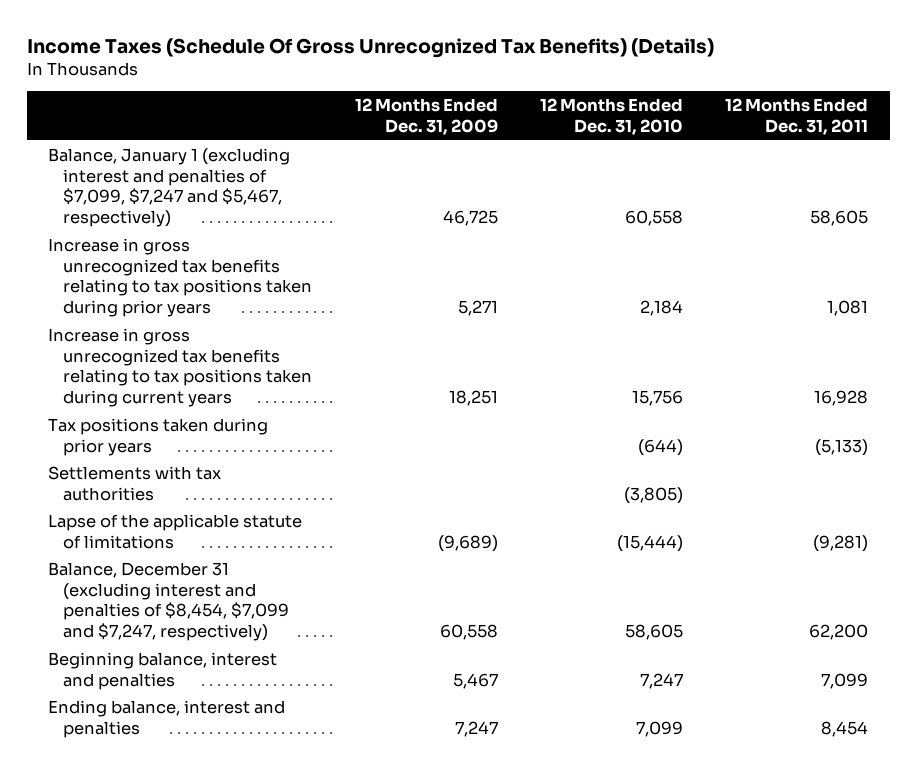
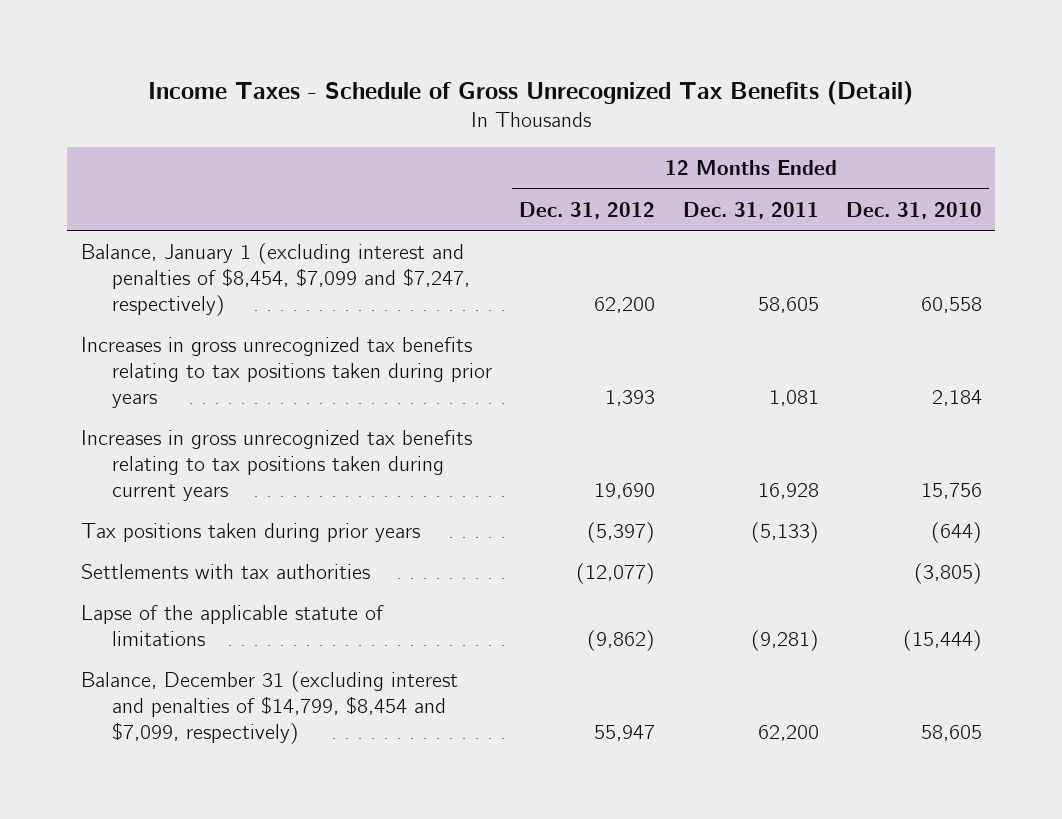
- Income Taxes (Schedule Of Gross Unrecognized Tax Benefits) (Details)
+ Income Taxes - Schedule of Gross Unrecognized Tax Benefits (Detail)
- | 12 Months Ended Dec. 31, 2009 | 12 Months Ended Dec. 31, 2010 | 12 Months Ended Dec. 31, 2011
+ | 12 Months Ended Dec. 31, 2012 | 12 Months Ended Dec. 31, 2011 | 12 Months Ended Dec. 31, 2010
- Balance, January 1 (excluding interest and penalties of $7,099, $7,247 and $5,467, respectively) | 46,725 | 60,558 | 58,605
- Increase in gross unrecognized tax benefits relating to tax positions taken during prior years | 5,271 | 2,184 | 1,081
- Increase in gross unrecognized tax benefits relating to tax positions taken during current years | 18,251 | 15,756 | 16,928
+ Balance, January 1 (excluding interest and penalties of $8,454, $7,099 and $7,247, respectively) | 62,200 | 58,605 | 60,558
+ Increases in gross unrecognized tax benefits relating to tax positions taken during prior years | 1,393 | 1,081 | 2,184
+ Increases in gross unrecognized tax benefits relating to tax positions taken during current years | 19,690 | 16,928 | 15,756
- Balance, December 31 (excluding interest and penalties of $8,454, $7,099 and $7,247, respectively) | 60,558 | 58,605 | 62,200
- Beginning balance, interest and penalties | 5,467 | 7,247 | 7,099
- Ending balance, interest and penalties | 7,247 | 7,099 | 8,454
+ Balance, December 31 (excluding interest and penalties of $14,799, $8,454 and $7,099, respectively) | 55,947 | 62,200 | 58,605

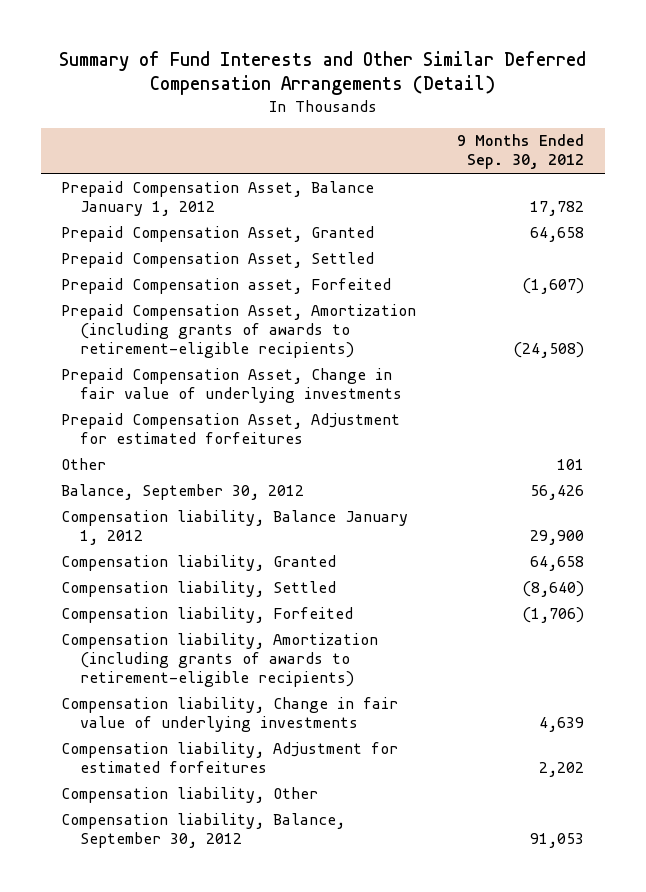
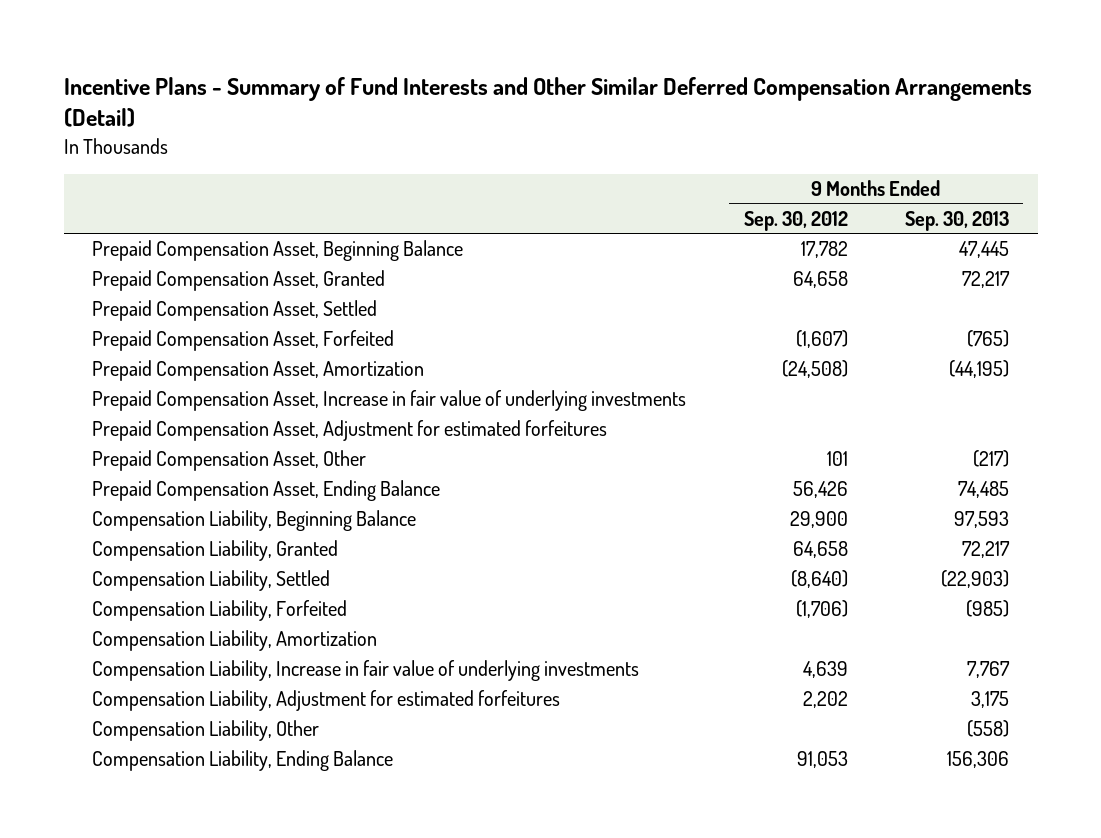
- Summary of Fund Interests and Other Similar Deferred Compensation Arrangements (Detail)
+ Incentive Plans - Summary of Fund Interests and Other Similar Deferred Compensation Arrangements (Detail)
- | 9 Months Ended Sep. 30, 2012
+ | 9 Months Ended Sep. 30, 2012 | 9 Months Ended Sep. 30, 2013
- Prepaid Compensation Asset, Balance January 1, 2012 | 17,782
+ Prepaid Compensation Asset, Beginning Balance | 17,782 | 47,445
- Prepaid Compensation asset, Forfeited | (1,607)
- Prepaid Compensation Asset, Amortization (including grants of awards to retirement-eligible recipients) | (24,508)
- Prepaid Compensation Asset, Change in fair value of underlying investments
+ Prepaid Compensation Asset, Forfeited | (1,607) | (765)
+ Prepaid Compensation Asset, Amortization | (24,508) | (44,195)
+ Prepaid Compensation Asset, Increase in fair value of underlying investments
- Other | 101
- Balance, September 30, 2012 | 56,426
- Compensation liability, Balance January 1, 2012 | 29,900
- Compensation liability, Granted | 64,658
- Compensation liability, Settled | (8,640)
- Compensation liability, Forfeited | (1,706)
- Compensation liability, Amortization (including grants of awards to retirement-eligible recipients)
- Compensation liability, Change in fair value of underlying investments | 4,639
- Compensation liability, Adjustment for estimated forfeitures | 2,202
- Compensation liability, Other
- Compensation liability, Balance, September 30, 2012 | 91,053
+ Prepaid Compensation Asset, Other | 101 | (217)
+ Prepaid Compensation Asset, Ending Balance | 56,426 | 74,485
+ Compensation Liability, Beginning Balance | 29,900 | 97,593
+ Compensation Liability, Granted | 64,658 | 72,217
+ Compensation Liability, Settled | (8,640) | (22,903)
+ Compensation Liability, Forfeited | (1,706) | (985)
+ Compensation Liability, Amortization
+ Compensation Liability, Increase in fair value of underlying investments | 4,639 | 7,767
+ Compensation Liability, Adjustment for estimated forfeitures | 2,202 | 3,175
+ Compensation Liability, Other | | (558)
+ Compensation Liability, Ending Balance | 91,053 | 156,306

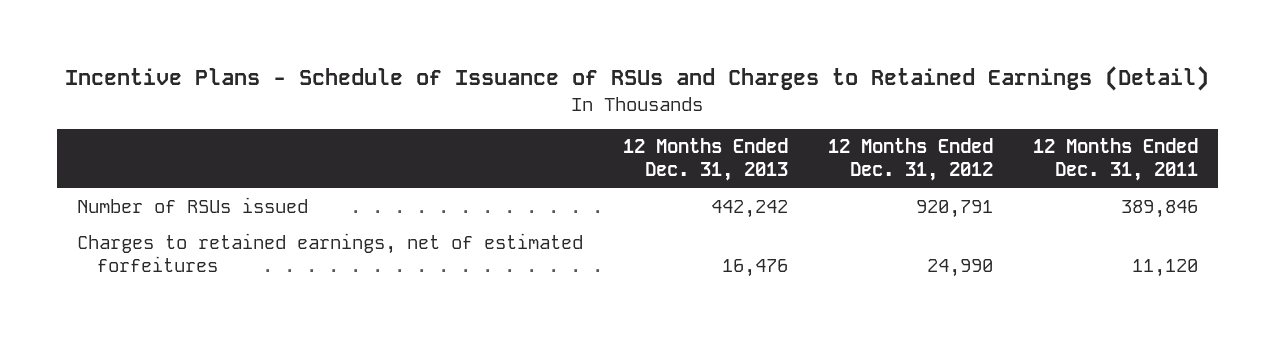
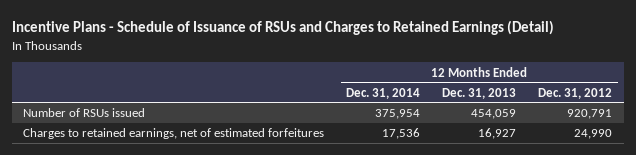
- | 12 Months Ended Dec. 31, 2013 | 12 Months Ended Dec. 31, 2012 | 12 Months Ended Dec. 31, 2011
+ | 12 Months Ended Dec. 31, 2014 | 12 Months Ended Dec. 31, 2013 | 12 Months Ended Dec. 31, 2012
- Number of RSUs issued | 442,242 | 920,791 | 389,846
- Charges to retained earnings, net of estimated forfeitures | 16,476 | 24,990 | 11,120
+ Number of RSUs issued | 375,954 | 454,059 | 920,791
+ Charges to retained earnings, net of estimated forfeitures | 17,536 | 16,927 | 24,990

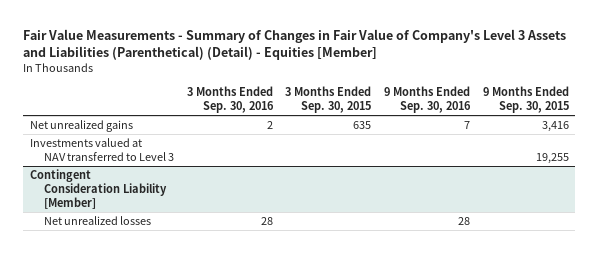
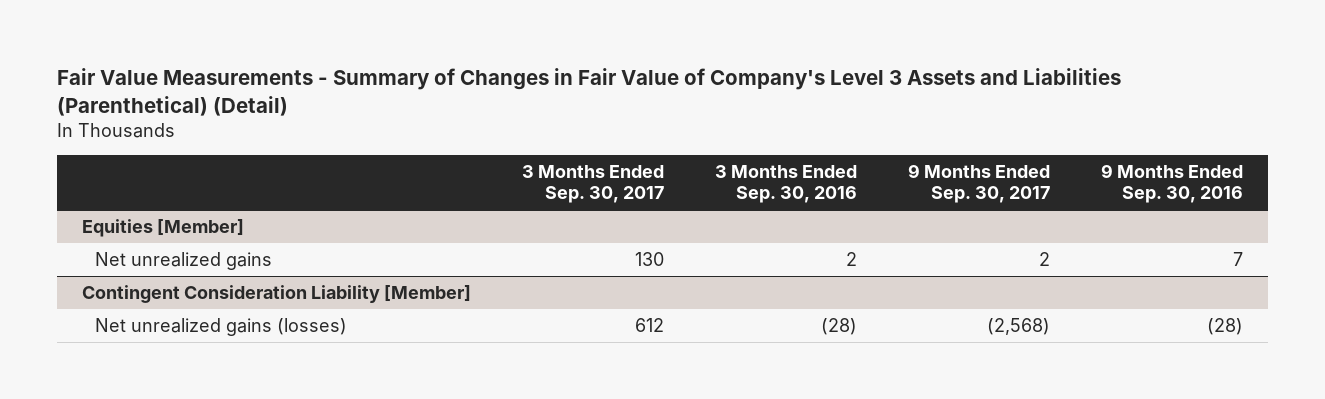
- Fair Value Measurements - Summary of Changes in Fair Value of Company's Level 3 Assets and Liabilities (Parenthetical) (Detail) - Equities [Member]
+ Fair Value Measurements - Summary of Changes in Fair Value of Company's Level 3 Assets and Liabilities (Parenthetical) (Detail)
- | 3 Months Ended Sep. 30, 2016 | 3 Months Ended Sep. 30, 2015 | 9 Months Ended Sep. 30, 2016 | 9 Months Ended Sep. 30, 2015
+ | 3 Months Ended Sep. 30, 2017 | 3 Months Ended Sep. 30, 2016 | 9 Months Ended Sep. 30, 2017 | 9 Months Ended Sep. 30, 2016
+ Equities [Member]
- Investments valued at NAV transferred to Level 3 | | | | 19,255
@ Contingent Consideration Liability [Member]
- Net unrealized losses | 28 | | 28 |
+ Net unrealized gains (losses) | 612 | (28) | (2,568) | (28)

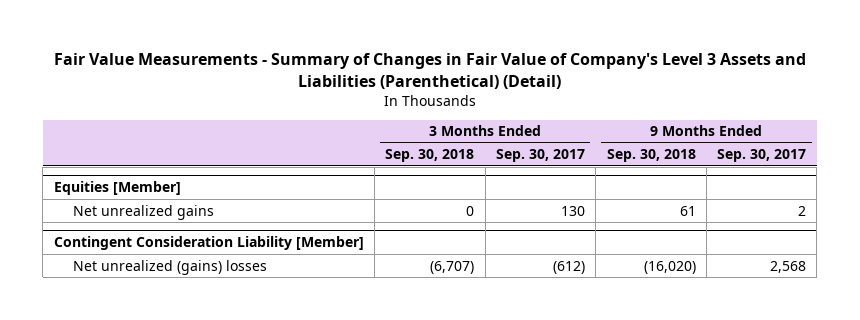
- | 3 Months Ended Sep. 30, 2017 | 3 Months Ended Sep. 30, 2016 | 9 Months Ended Sep. 30, 2017 | 9 Months Ended Sep. 30, 2016
+ | 3 Months Ended Sep. 30, 2018 | 3 Months Ended Sep. 30, 2017 | 9 Months Ended Sep. 30, 2018 | 9 Months Ended Sep. 30, 2017
@ Contingent Consideration Liability [Member]
- Net unrealized gains (losses) | 612 | (28) | (2,568) | (28)
+ Net unrealized (gains) losses | (6,707) | (612) | (16,020) | 2,568

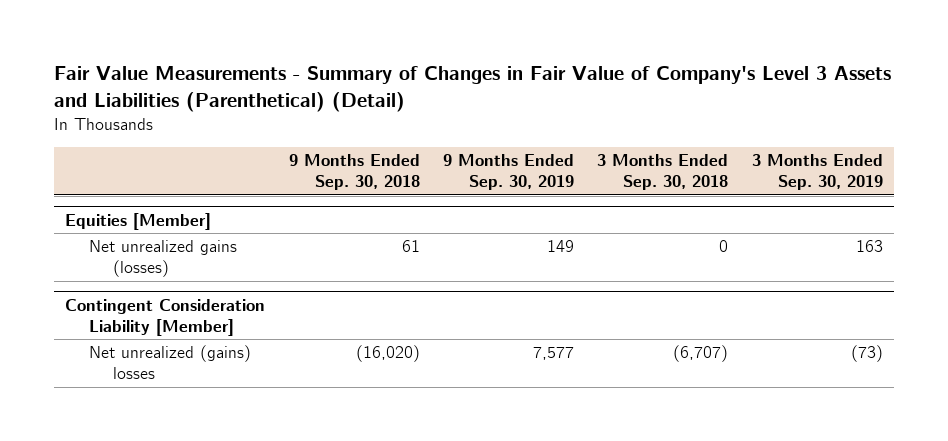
- | 3 Months Ended Sep. 30, 2018 | 3 Months Ended Sep. 30, 2017 | 9 Months Ended Sep. 30, 2018 | 9 Months Ended Sep. 30, 2017
+ | 9 Months Ended Sep. 30, 2018 | 9 Months Ended Sep. 30, 2019 | 3 Months Ended Sep. 30, 2018 | 3 Months Ended Sep. 30, 2019
@ Equities [Member]
- Net unrealized gains | 0 | 130 | 61 | 2
+ Net unrealized gains (losses) | 61 | 149 | 0 | 163

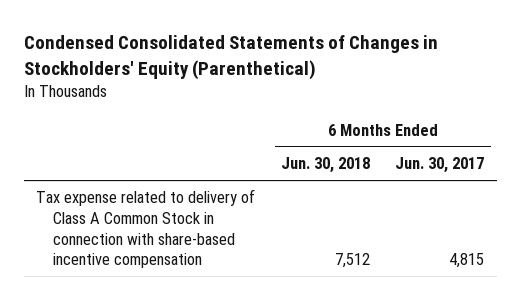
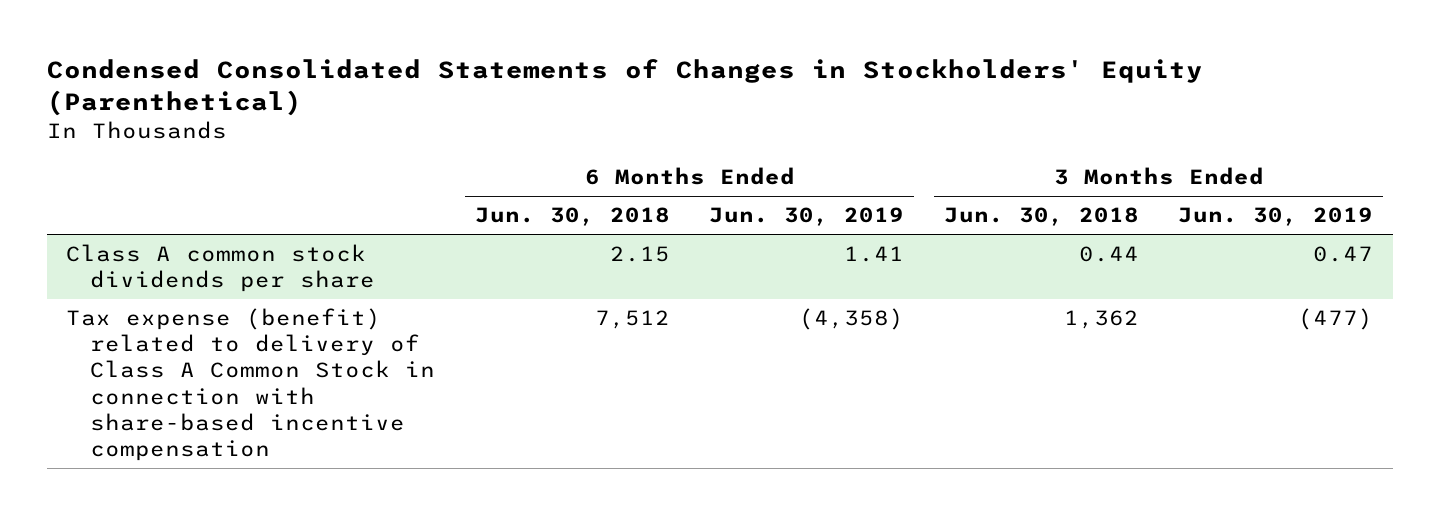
- | 6 Months Ended Jun. 30, 2018 | 6 Months Ended Jun. 30, 2017
+ | 6 Months Ended Jun. 30, 2018 | 6 Months Ended Jun. 30, 2019 | 3 Months Ended Jun. 30, 2018 | 3 Months Ended Jun. 30, 2019
- Tax expense related to delivery of Class A Common Stock in connection with share-based incentive compensation | 7,512 | 4,815
+ Class A common stock dividends per share | 2.15 | 1.41 | 0.44 | 0.47
+ Tax expense (benefit) related to delivery of Class A Common Stock in connection with share-based incentive compensation | 7,512 | (4,358) | 1,362 | (477)

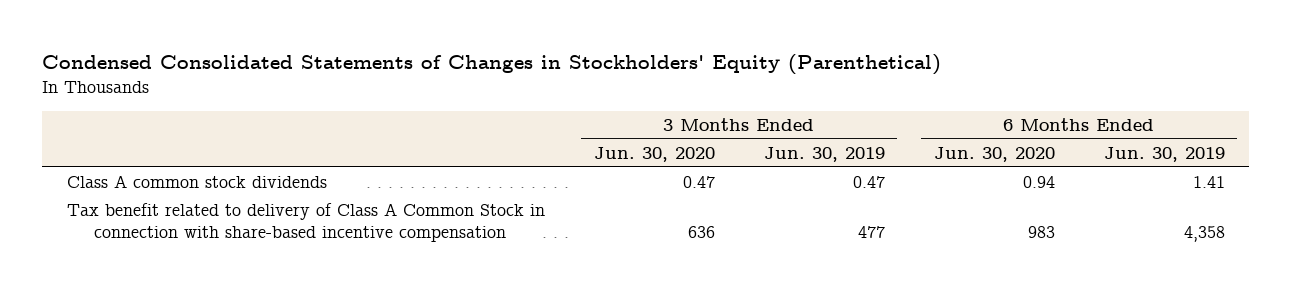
- | 6 Months Ended Jun. 30, 2018 | 6 Months Ended Jun. 30, 2019 | 3 Months Ended Jun. 30, 2018 | 3 Months Ended Jun. 30, 2019
+ | 3 Months Ended Jun. 30, 2020 | 3 Months Ended Jun. 30, 2019 | 6 Months Ended Jun. 30, 2020 | 6 Months Ended Jun. 30, 2019
- Class A common stock dividends per share | 2.15 | 1.41 | 0.44 | 0.47
- Tax expense (benefit) related to delivery of Class A Common Stock in connection with share-based incentive compensation | 7,512 | (4,358) | 1,362 | (477)
+ Class A common stock dividends | 0.47 | 0.47 | 0.94 | 1.41
+ Tax benefit related to delivery of Class A Common Stock in connection with share-based incentive compensation | 636 | 477 | 983 | 4,358

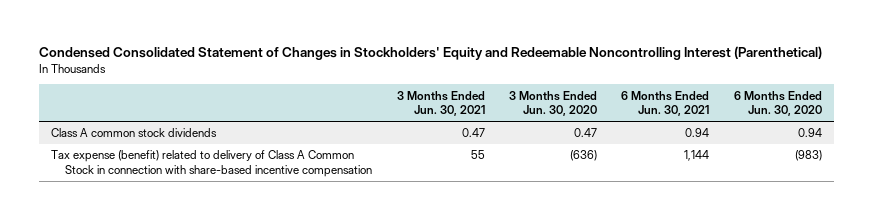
- Condensed Consolidated Statements of Changes in Stockholders' Equity (Parenthetical)
+ Condensed Consolidated Statement of Changes in Stockholders' Equity and Redeemable Noncontrolling Interest (Parenthetical)
- | 3 Months Ended Jun. 30, 2020 | 3 Months Ended Jun. 30, 2019 | 6 Months Ended Jun. 30, 2020 | 6 Months Ended Jun. 30, 2019
+ | 3 Months Ended Jun. 30, 2021 | 3 Months Ended Jun. 30, 2020 | 6 Months Ended Jun. 30, 2021 | 6 Months Ended Jun. 30, 2020
- Tax benefit related to delivery of Class A Common Stock in connection with share-based incentive compensation | 636 | 477 | 983 | 4,358
+ Tax expense (benefit) related to delivery of Class A Common Stock in connection with share-based incentive compensation | 55 | (636) | 1,144 | (983)

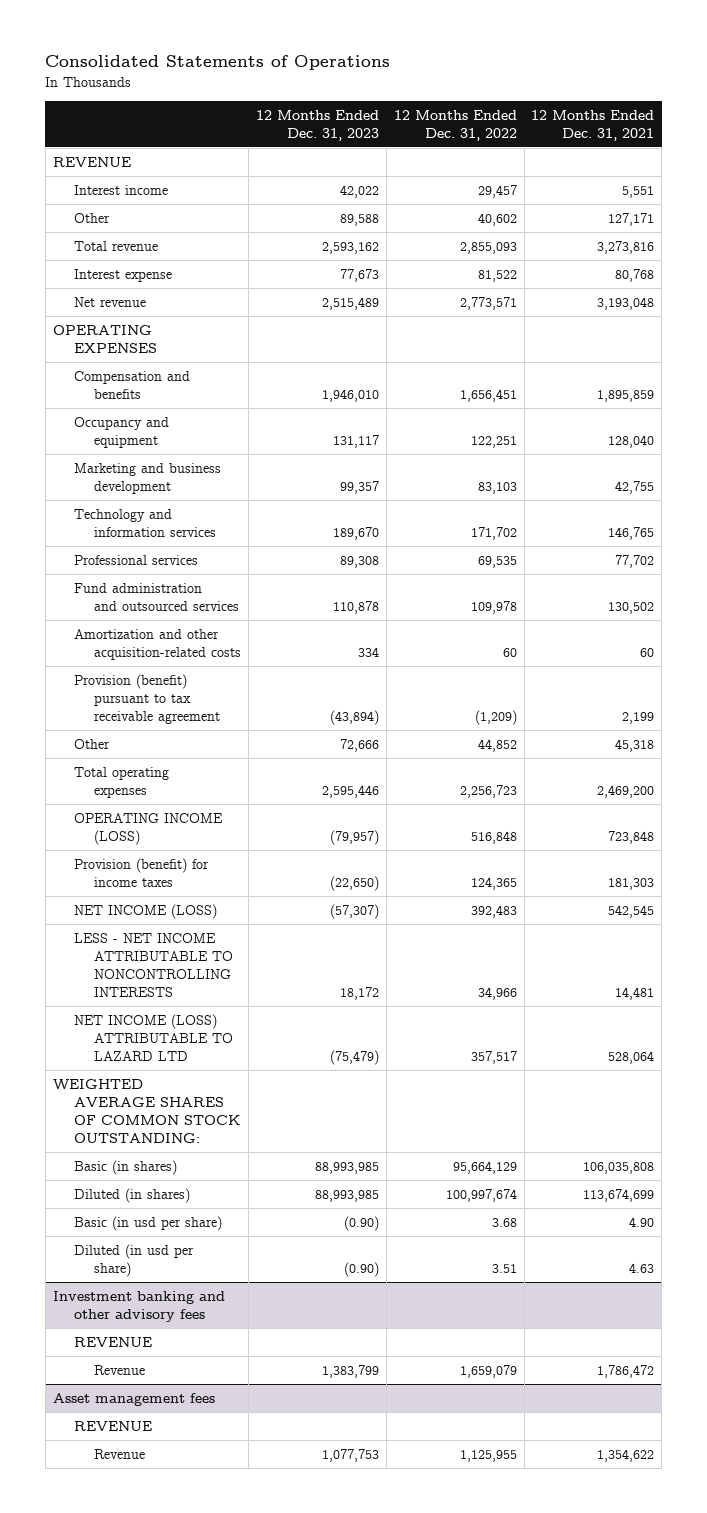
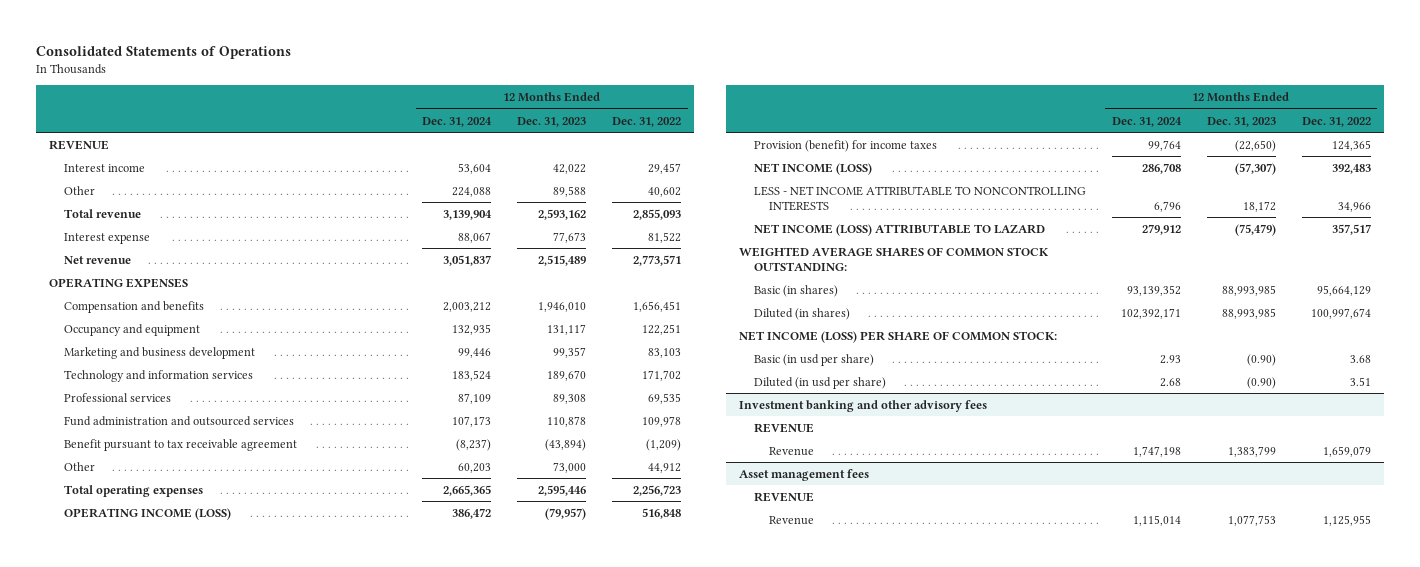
- | 12 Months Ended Dec. 31, 2023 | 12 Months Ended Dec. 31, 2022 | 12 Months Ended Dec. 31, 2021
+ | 12 Months Ended Dec. 31, 2024 | 12 Months Ended Dec. 31, 2023 | 12 Months Ended Dec. 31, 2022
- Amortization and other acquisition-related costs | 334 | 60 | 60
- Provision (benefit) pursuant to tax receivable agreement | (43,894) | (1,209) | 2,199
- Other | 72,666 | 44,852 | 45,318
+ Benefit pursuant to tax receivable agreement | (8,237) | (43,894) | (1,209)
+ Other | 60,203 | 73,000 | 44,912
- NET INCOME (LOSS) ATTRIBUTABLE TO LAZARD LTD | (75,479) | 357,517 | 528,064
+ NET INCOME (LOSS) ATTRIBUTABLE TO LAZARD | 279,912 | (75,479) | 357,517
+ NET INCOME (LOSS) PER SHARE OF COMMON STOCK:

